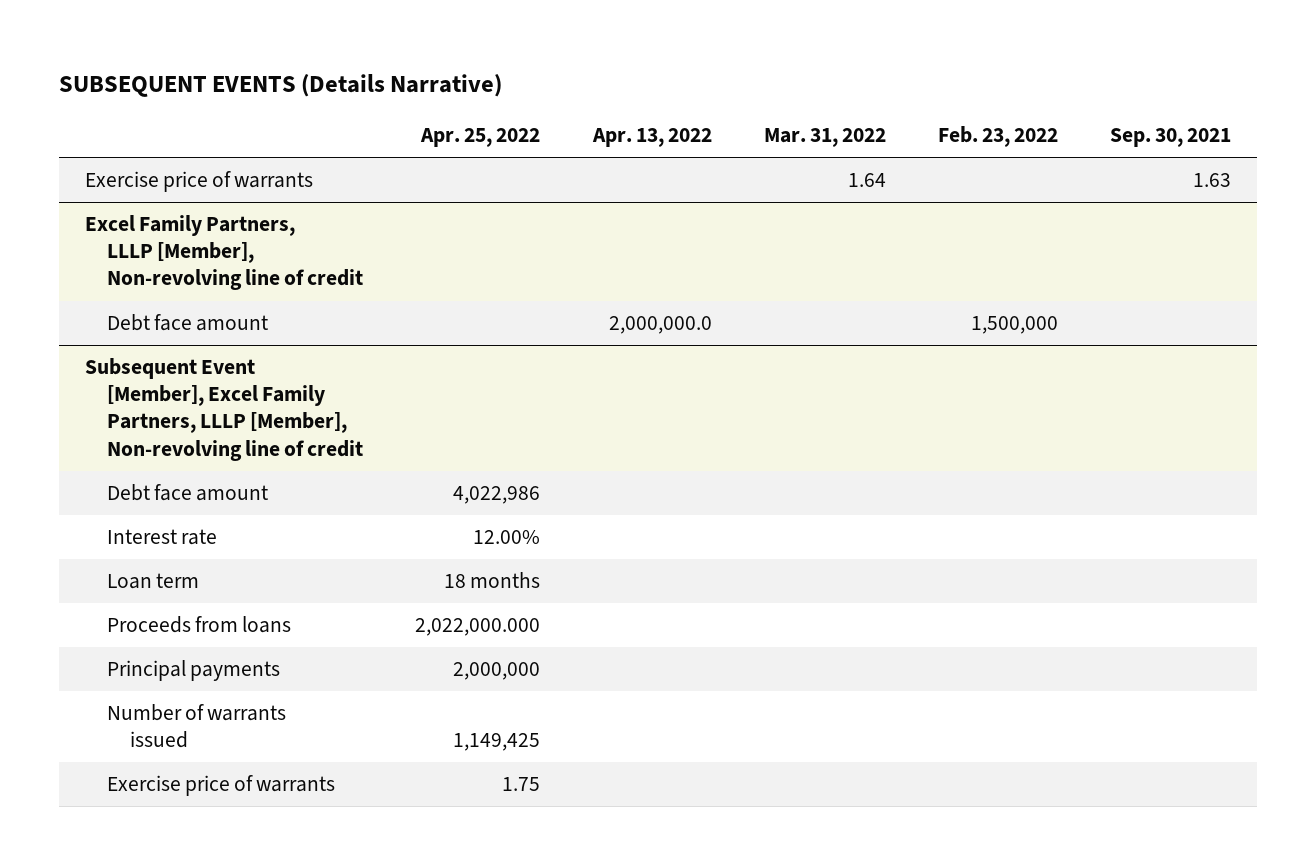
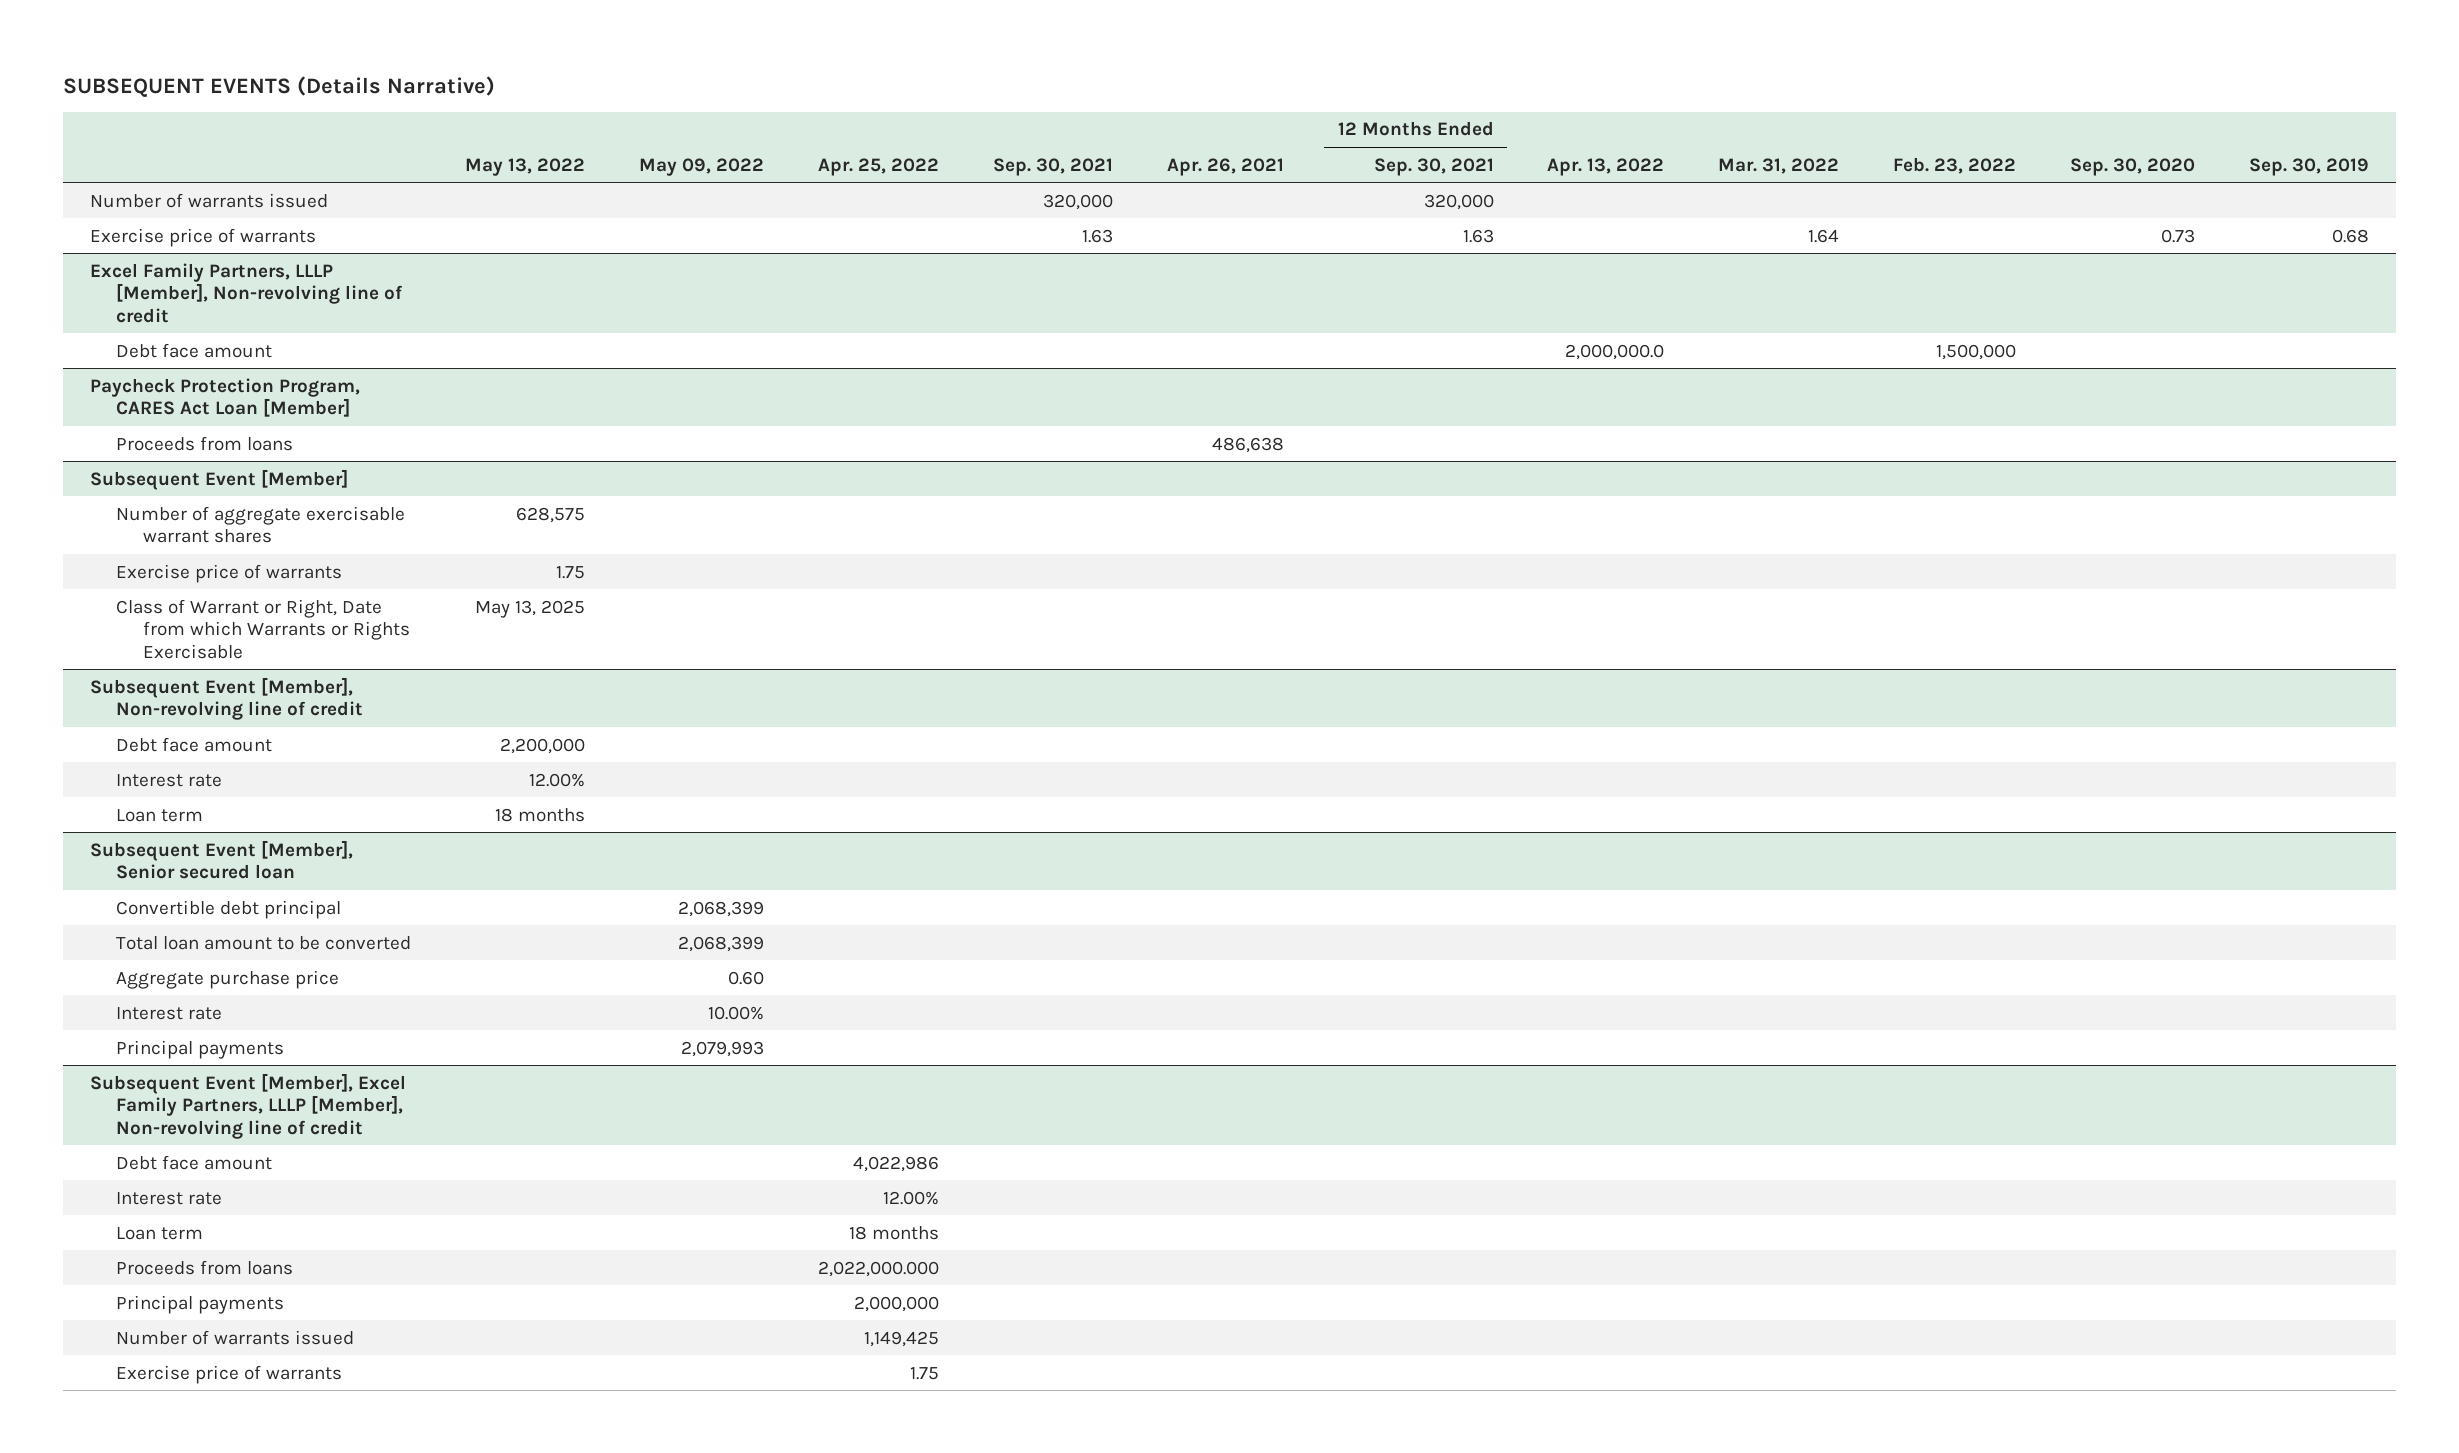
- | Apr. 25, 2022 | Apr. 13, 2022 | Mar. 31, 2022 | Feb. 23, 2022 | Sep. 30, 2021
+ | May 13, 2022 | May 09, 2022 | Apr. 25, 2022 | Sep. 30, 2021 | Apr. 26, 2021 | 12 Months Ended Sep. 30, 2021 | Apr. 13, 2022 | Mar. 31, 2022 | Feb. 23, 2022 | Sep. 30, 2020 | Sep. 30, 2019
+ Number of warrants issued | | | | 320,000 | | 320,000 | | | | |
+ Paycheck Protection Program, CARES Act Loan [Member]
+ Proceeds from loans | | | | | 486,638 | | | | | |
+ Subsequent Event [Member]
+ Number of aggregate exercisable warrant shares | 628,575 | | | | | | | | | |
+ Exercise price of warrants | 1.75 | | | | | | | | | |
+ Class of Warrant or Right, Date from which Warrants or Rights Exercisable | May 13, 2025 | | | | | | | | | |
+ Subsequent Event [Member], Non-revolving line of credit
+ Debt face amount | 2,200,000 | | | | | | | | | |
+ Interest rate | 12.00% | | | | | | | | | |
+ Loan term | 18 months | | | | | | | | | |
+ Subsequent Event [Member], Senior secured loan
+ Convertible debt principal | | 2,068,399 | | | | | | | | |
+ Total loan amount to be converted | | 2,068,399 | | | | | | | | |
+ Aggregate purchase price | | 0.60 | | | | | | | | |
+ Interest rate | | 10.00% | | | | | | | | |
+ Principal payments | | 2,079,993 | | | | | | | | |

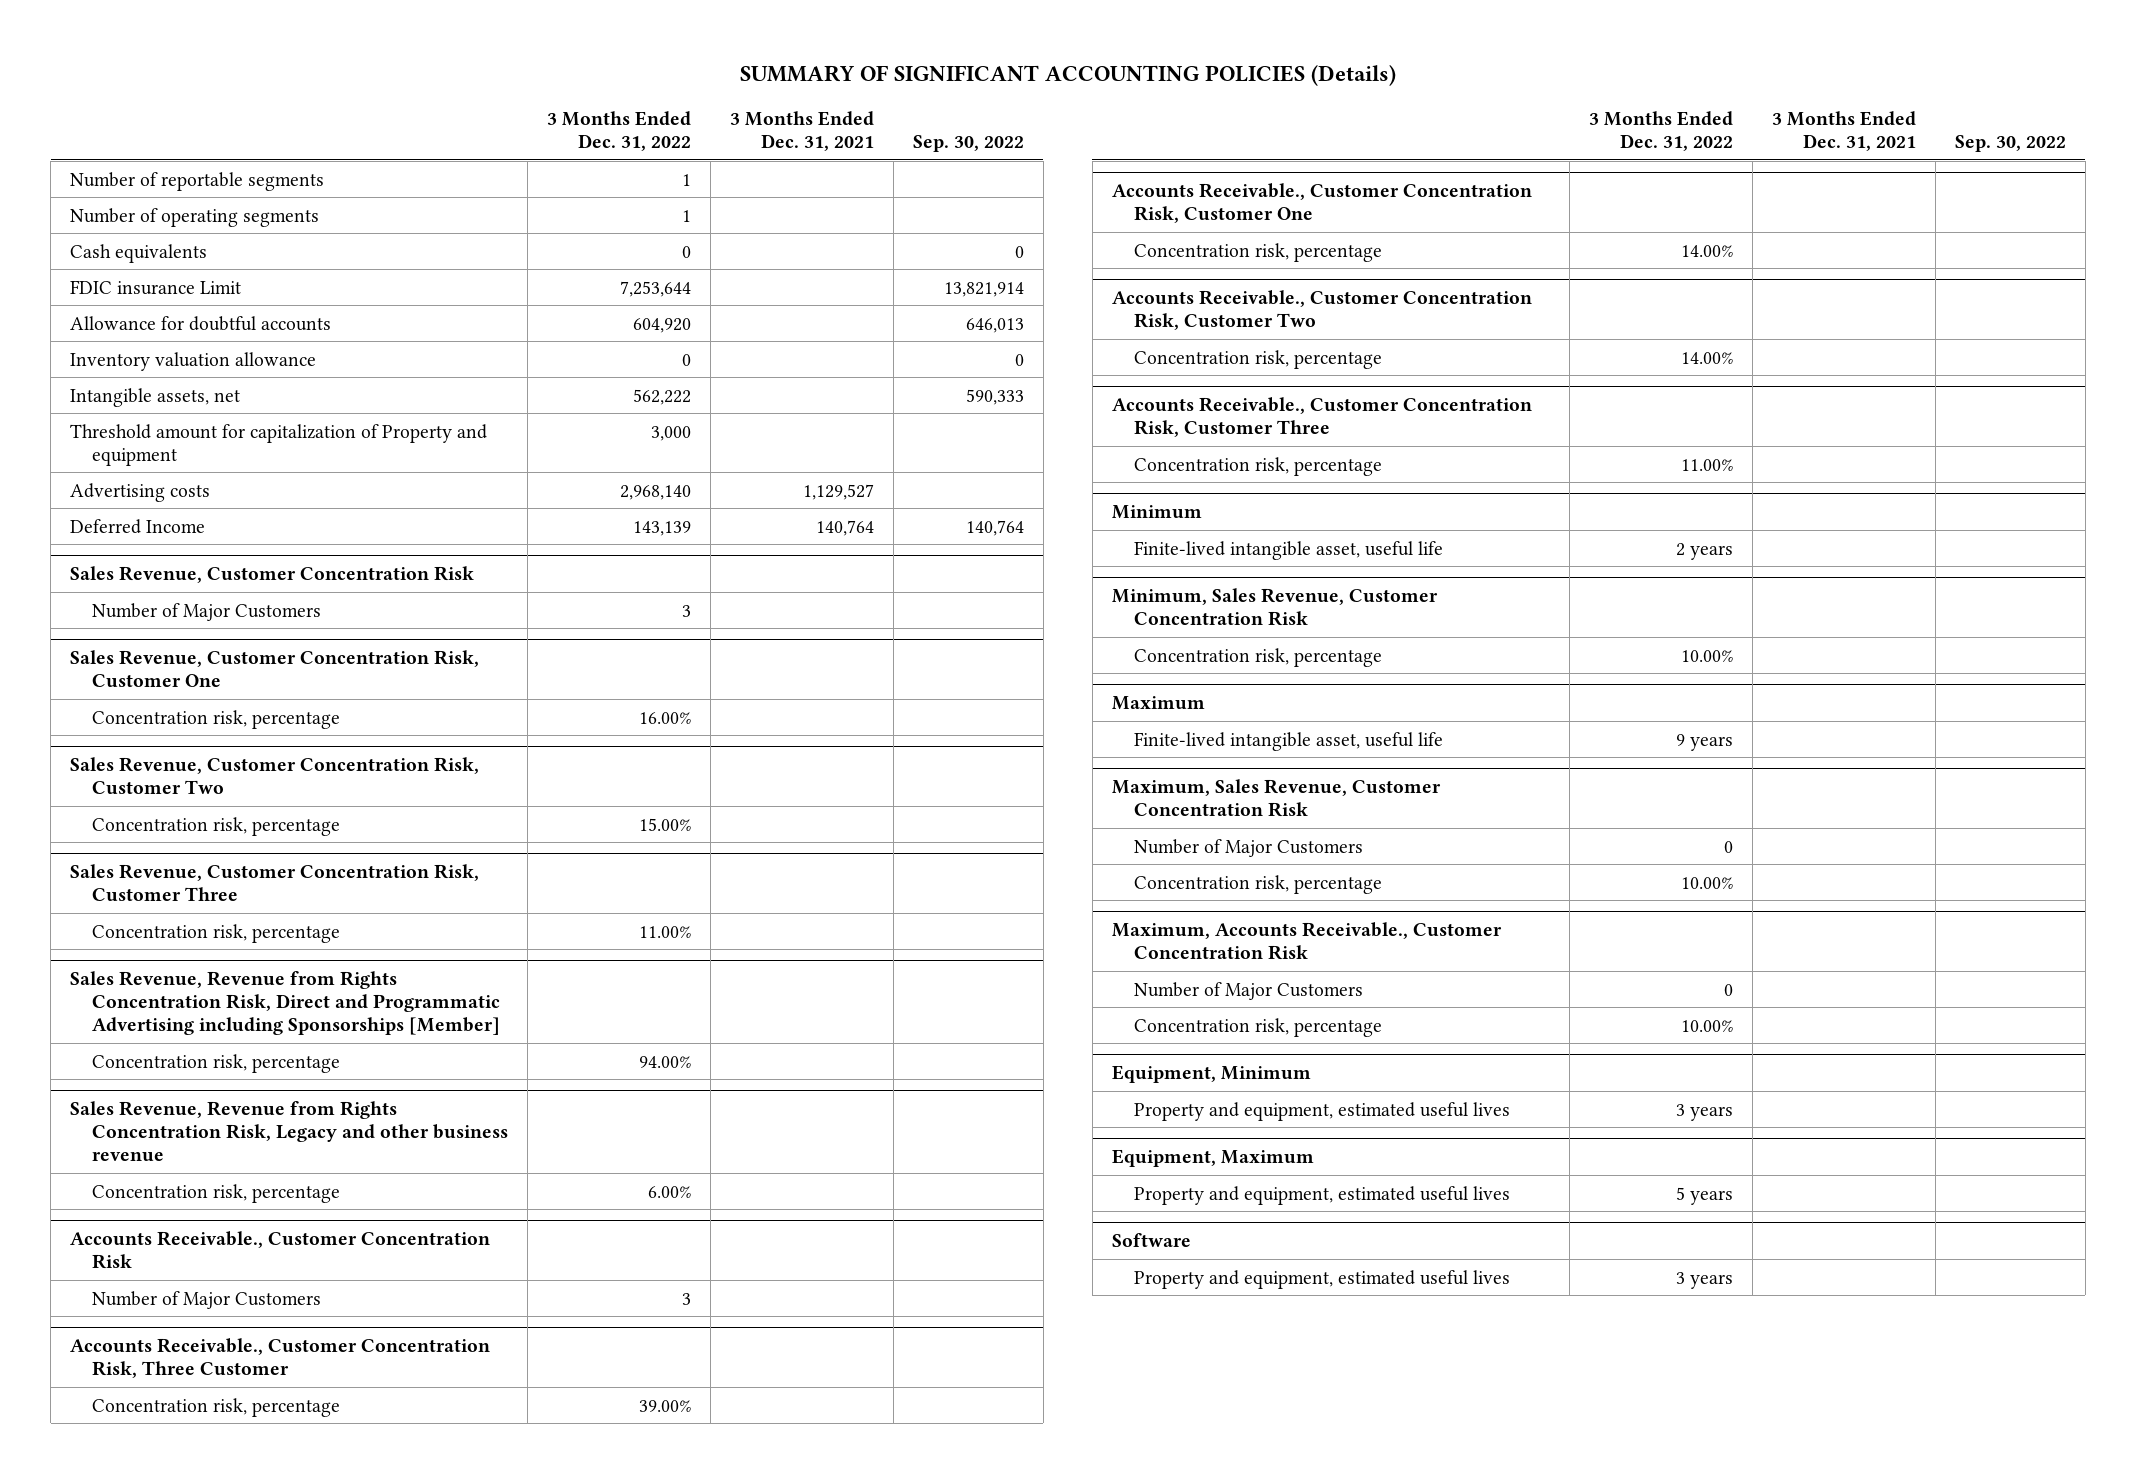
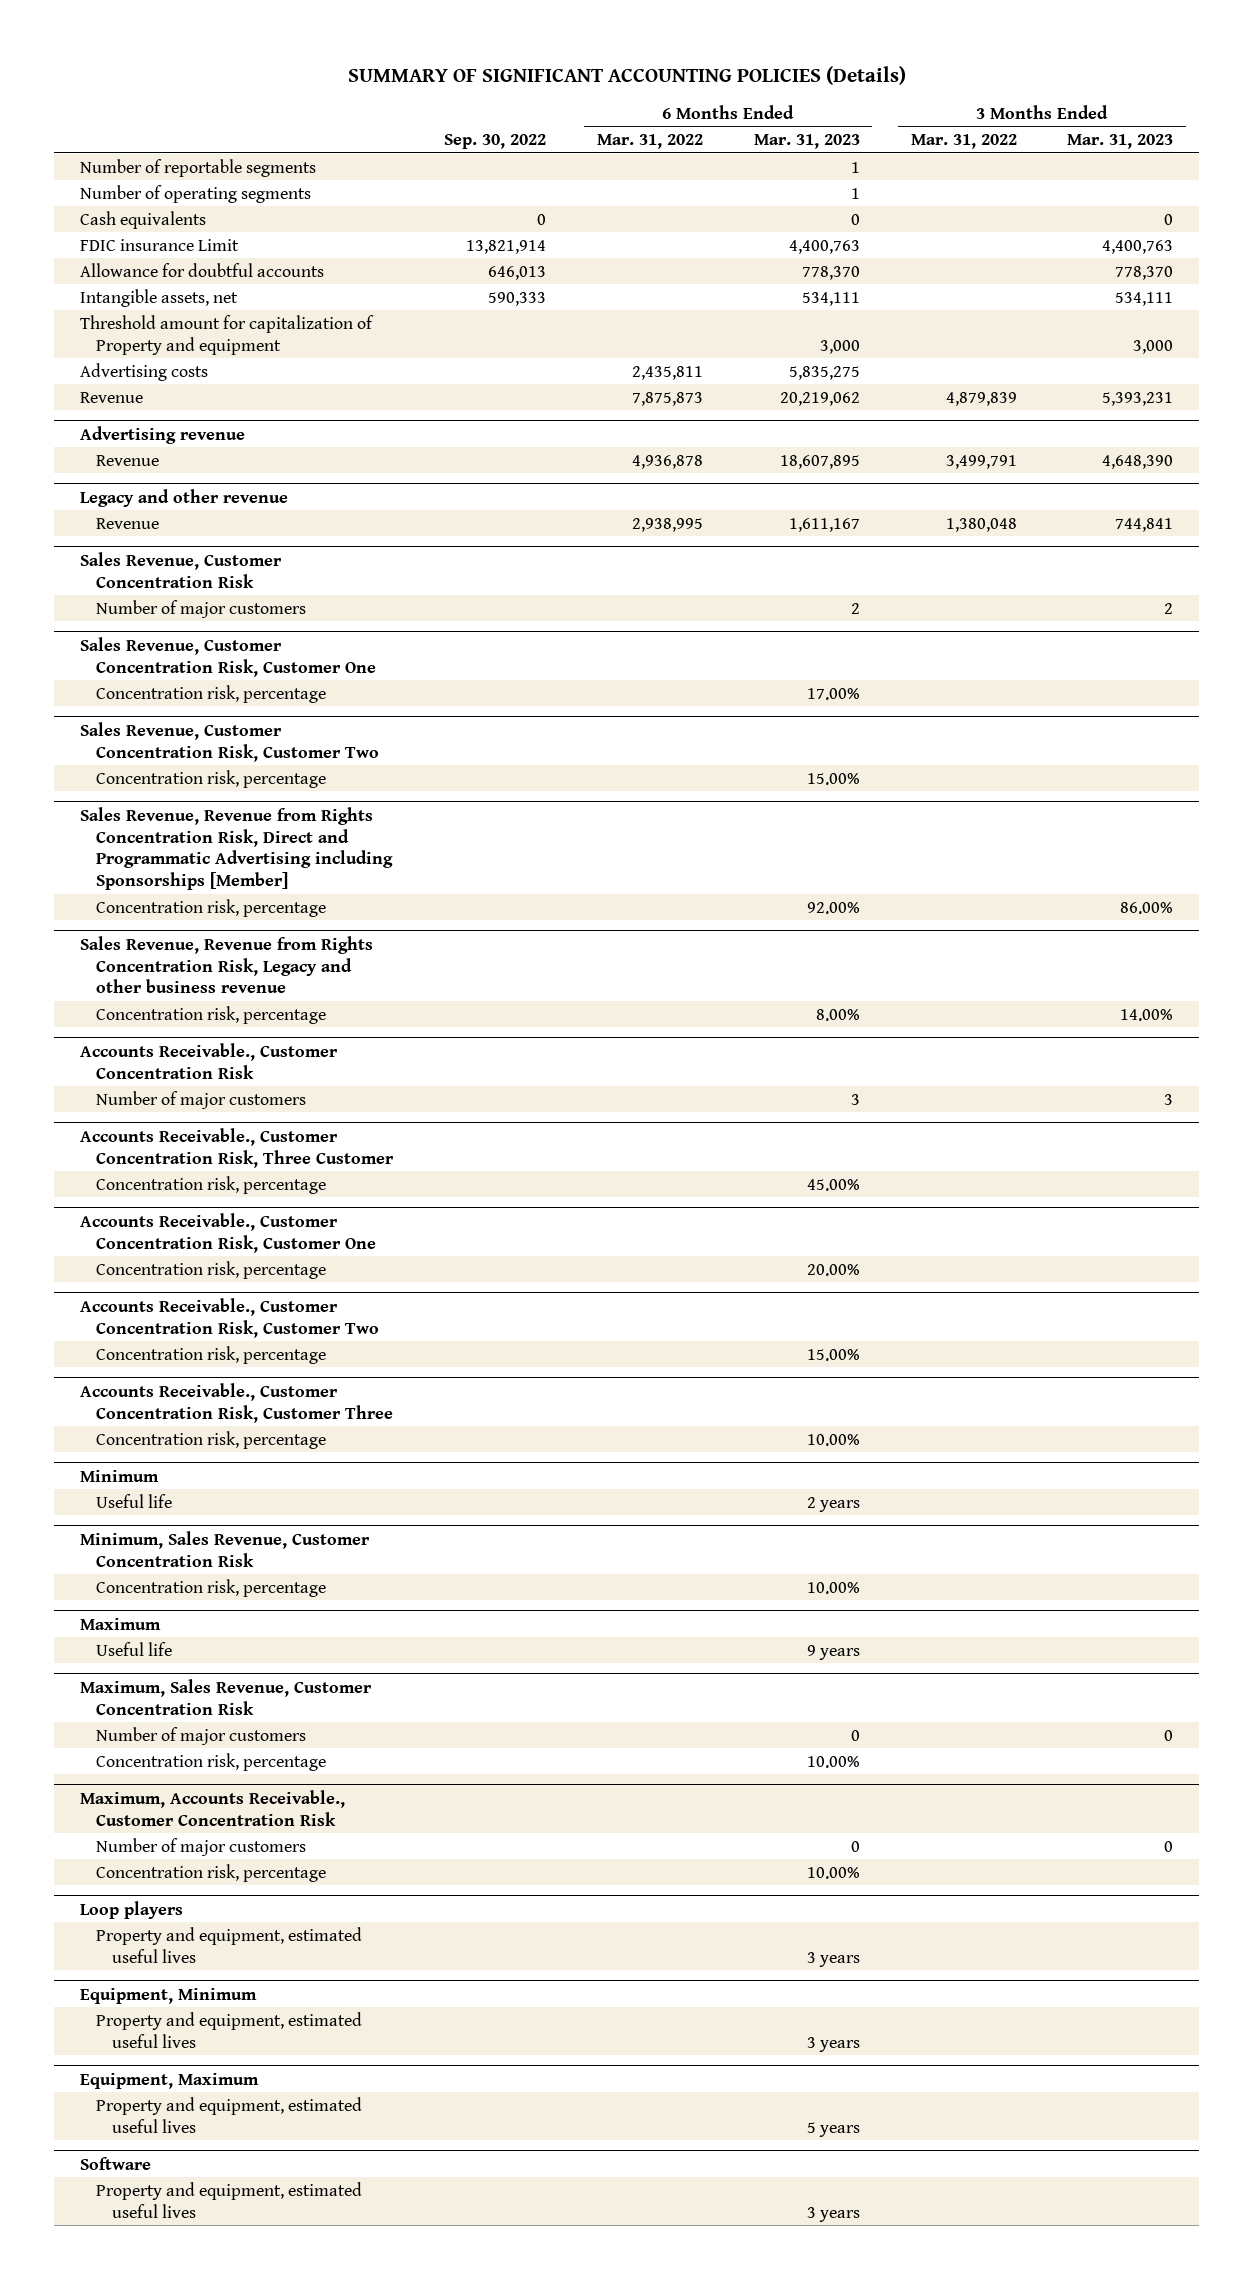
- | 3 Months Ended Dec. 31, 2022 | 3 Months Ended Dec. 31, 2021 | Sep. 30, 2022
+ | Sep. 30, 2022 | 6 Months Ended Mar. 31, 2022 | 6 Months Ended Mar. 31, 2023 | 3 Months Ended Mar. 31, 2022 | 3 Months Ended Mar. 31, 2023
- Inventory valuation allowance | 0 | | 0
- Deferred Income | 143,139 | 140,764 | 140,764
+ Revenue | | 7,875,873 | 20,219,062 | 4,879,839 | 5,393,231
+ Advertising revenue
+ Revenue | | 4,936,878 | 18,607,895 | 3,499,791 | 4,648,390
+ Legacy and other revenue
+ Revenue | | 2,938,995 | 1,611,167 | 1,380,048 | 744,841
@ Sales Revenue, Customer Concentration Risk
- Number of Major Customers | 3 | |
+ Number of major customers | | | 2 | | 2
- Sales Revenue, Customer Concentration Risk, Customer Three
- Concentration risk, percentage | 11.00% | |
@ Accounts Receivable., Customer Concentration Risk
- Number of Major Customers | 3 | |
+ Number of major customers | | | 3 | | 3
@ Minimum
- Finite-lived intangible asset, useful life | 2 years | |
+ Useful life | | | 2 years | |
@ Maximum
- Finite-lived intangible asset, useful life | 9 years | |
+ Useful life | | | 9 years | |
@ Maximum, Sales Revenue, Customer Concentration Risk
- Number of Major Customers | 0 | |
+ Number of major customers | | | 0 | | 0
@ Maximum, Accounts Receivable., Customer Concentration Risk
- Number of Major Customers | 0 | |
+ Number of major customers | | | 0 | | 0
+ Loop players
+ Property and equipment, estimated useful lives | | | 3 years | |

